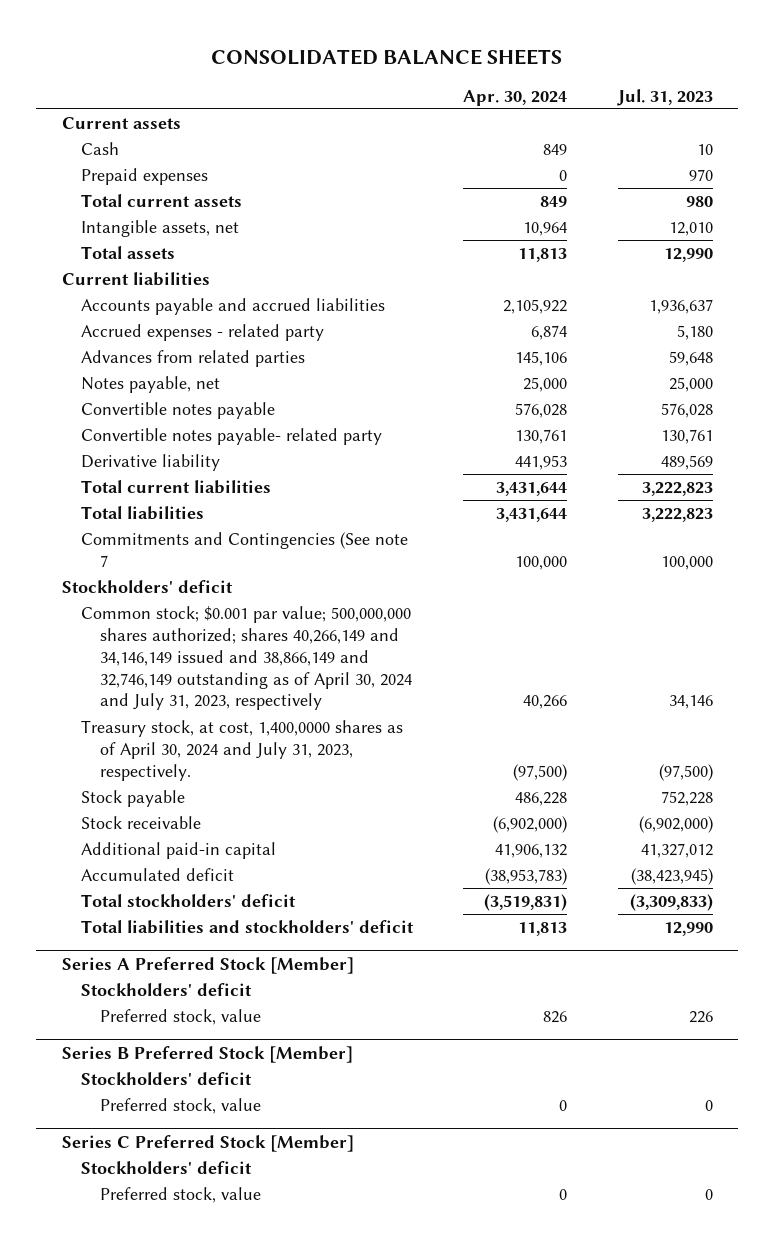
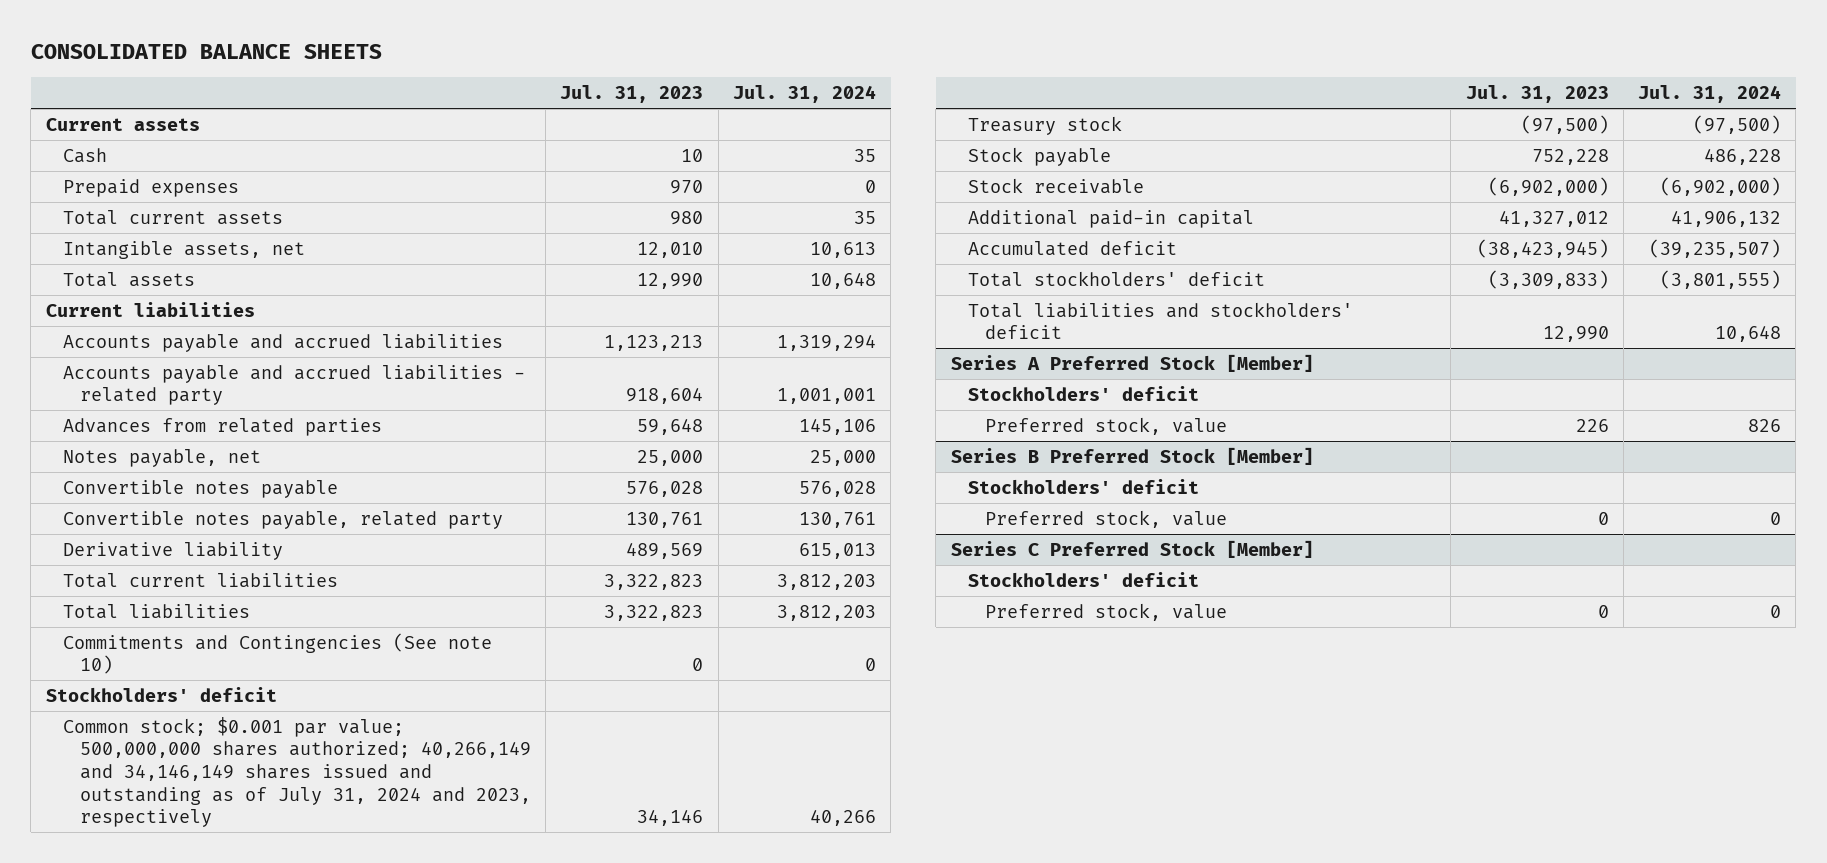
- | Apr. 30, 2024 | Jul. 31, 2023
+ | Jul. 31, 2023 | Jul. 31, 2024
- Accounts payable and accrued liabilities | 2,105,922 | 1,936,637
- Accrued expenses - related party | 6,874 | 5,180
+ Accounts payable and accrued liabilities | 1,123,213 | 1,319,294
+ Accounts payable and accrued liabilities - related party | 918,604 | 1,001,001
- Convertible notes payable- related party | 130,761 | 130,761
+ Convertible notes payable, related party | 130,761 | 130,761
- Total current liabilities | 3,431,644 | 3,222,823
- Total liabilities | 3,431,644 | 3,222,823
- Commitments and Contingencies (See note 7 | 100,000 | 100,000
+ Total current liabilities | 3,322,823 | 3,812,203
+ Total liabilities | 3,322,823 | 3,812,203
+ Commitments and Contingencies (See note 10) | 0 | 0
- Common stock; $0.001 par value; 500,000,000 shares authorized; shares 40,266,149 and 34,146,149 issued and 38,866,149 and 32,746,149 outstanding as of April 30, 2024 and July 31, 2023, respectively | 40,266 | 34,146
- Treasury stock, at cost, 1,400,0000 shares as of April 30, 2024 and July 31, 2023, respectively. | (97,500) | (97,500)
+ Common stock; $0.001 par value; 500,000,000 shares authorized; 40,266,149 and 34,146,149 shares issued and outstanding as of July 31, 2024 and 2023, respectively | 34,146 | 40,266
+ Treasury stock | (97,500) | (97,500)

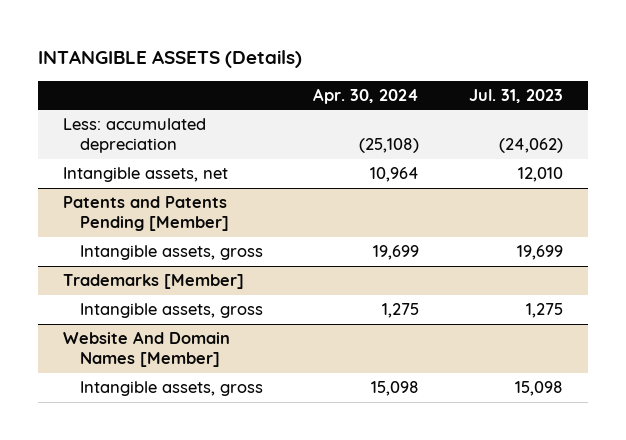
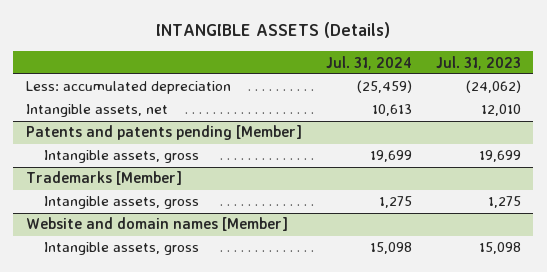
- | Apr. 30, 2024 | Jul. 31, 2023
+ | Jul. 31, 2024 | Jul. 31, 2023
- Patents and Patents Pending [Member]
+ Patents and patents pending [Member]
- Website And Domain Names [Member]
+ Website and domain names [Member]

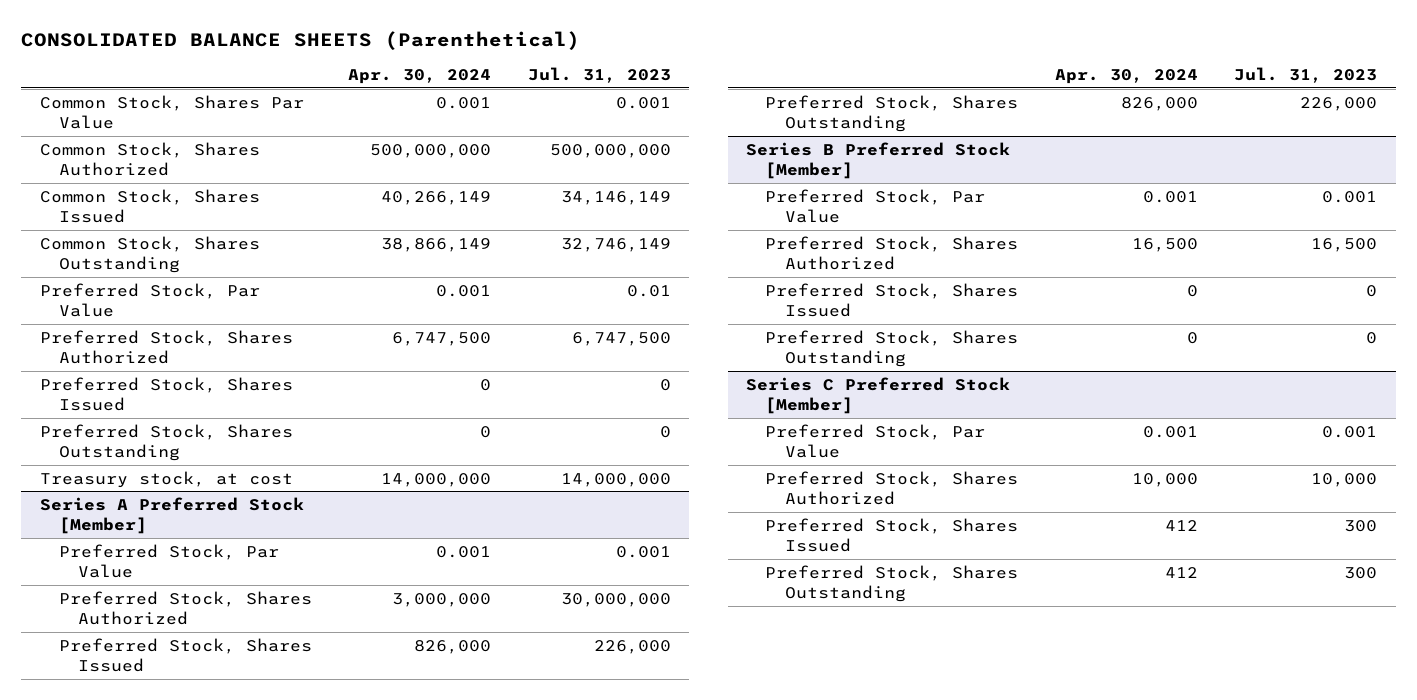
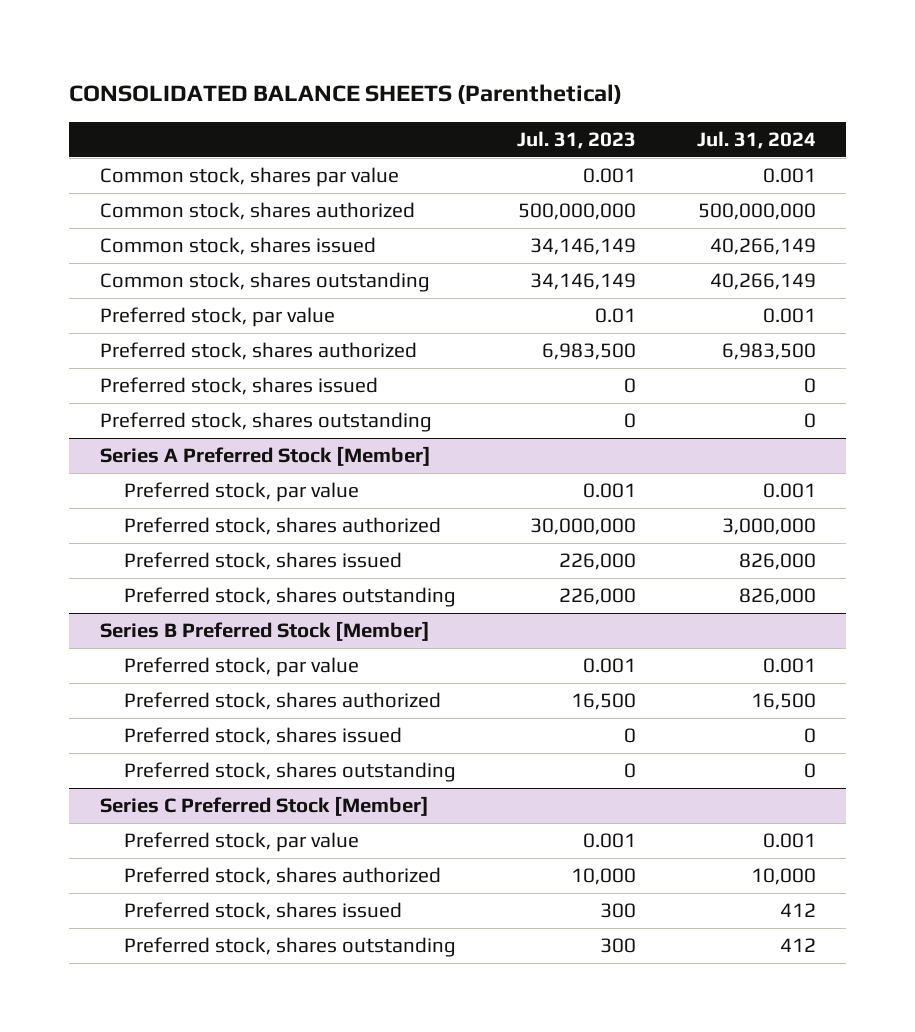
- | Apr. 30, 2024 | Jul. 31, 2023
+ | Jul. 31, 2023 | Jul. 31, 2024
- Common Stock, Shares Par Value | 0.001 | 0.001
- Common Stock, Shares Authorized | 500,000,000 | 500,000,000
- Common Stock, Shares Issued | 40,266,149 | 34,146,149
- Common Stock, Shares Outstanding | 38,866,149 | 32,746,149
- Preferred Stock, Par Value | 0.001 | 0.01
- Preferred Stock, Shares Authorized | 6,747,500 | 6,747,500
- Preferred Stock, Shares Issued | 0 | 0
- Preferred Stock, Shares Outstanding | 0 | 0
- Treasury stock, at cost | 14,000,000 | 14,000,000
+ Common stock, shares par value | 0.001 | 0.001
+ Common stock, shares authorized | 500,000,000 | 500,000,000
+ Common stock, shares issued | 34,146,149 | 40,266,149
+ Common stock, shares outstanding | 34,146,149 | 40,266,149
+ Preferred stock, par value | 0.01 | 0.001
+ Preferred stock, shares authorized | 6,983,500 | 6,983,500
+ Preferred stock, shares issued | 0 | 0
+ Preferred stock, shares outstanding | 0 | 0
@ Series A Preferred Stock [Member]
- Preferred Stock, Par Value | 0.001 | 0.001
- Preferred Stock, Shares Authorized | 3,000,000 | 30,000,000
- Preferred Stock, Shares Issued | 826,000 | 226,000
- Preferred Stock, Shares Outstanding | 826,000 | 226,000
+ Preferred stock, par value | 0.001 | 0.001
+ Preferred stock, shares authorized | 30,000,000 | 3,000,000
+ Preferred stock, shares issued | 226,000 | 826,000
+ Preferred stock, shares outstanding | 226,000 | 826,000
@ Series B Preferred Stock [Member]
- Preferred Stock, Par Value | 0.001 | 0.001
- Preferred Stock, Shares Authorized | 16,500 | 16,500
- Preferred Stock, Shares Issued | 0 | 0
- Preferred Stock, Shares Outstanding | 0 | 0
+ Preferred stock, par value | 0.001 | 0.001
+ Preferred stock, shares authorized | 16,500 | 16,500
+ Preferred stock, shares issued | 0 | 0
+ Preferred stock, shares outstanding | 0 | 0
@ Series C Preferred Stock [Member]
- Preferred Stock, Par Value | 0.001 | 0.001
- Preferred Stock, Shares Authorized | 10,000 | 10,000
- Preferred Stock, Shares Issued | 412 | 300
- Preferred Stock, Shares Outstanding | 412 | 300
+ Preferred stock, par value | 0.001 | 0.001
+ Preferred stock, shares authorized | 10,000 | 10,000
+ Preferred stock, shares issued | 300 | 412
+ Preferred stock, shares outstanding | 300 | 412

